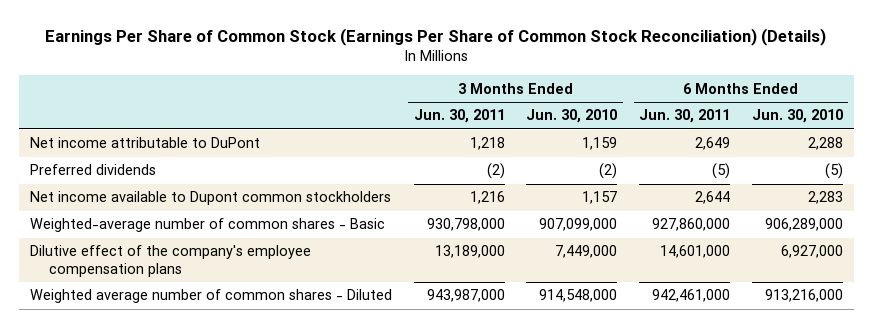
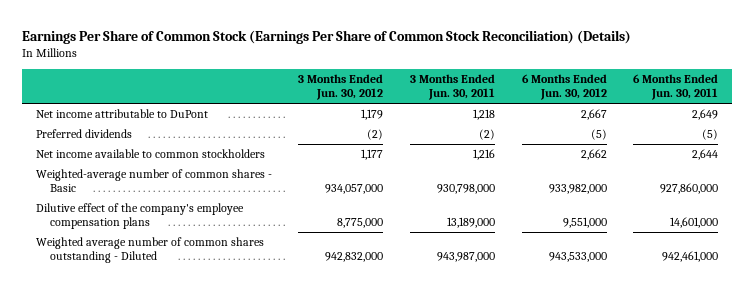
- | 3 Months Ended Jun. 30, 2011 | 3 Months Ended Jun. 30, 2010 | 6 Months Ended Jun. 30, 2011 | 6 Months Ended Jun. 30, 2010
+ | 3 Months Ended Jun. 30, 2012 | 3 Months Ended Jun. 30, 2011 | 6 Months Ended Jun. 30, 2012 | 6 Months Ended Jun. 30, 2011
- Net income available to Dupont common stockholders | 1,216 | 1,157 | 2,644 | 2,283
+ Net income available to common stockholders | 1,177 | 1,216 | 2,662 | 2,644
- Weighted average number of common shares - Diluted | 943,987,000 | 914,548,000 | 942,461,000 | 913,216,000
+ Weighted average number of common shares outstanding - Diluted | 942,832,000 | 943,987,000 | 943,533,000 | 942,461,000

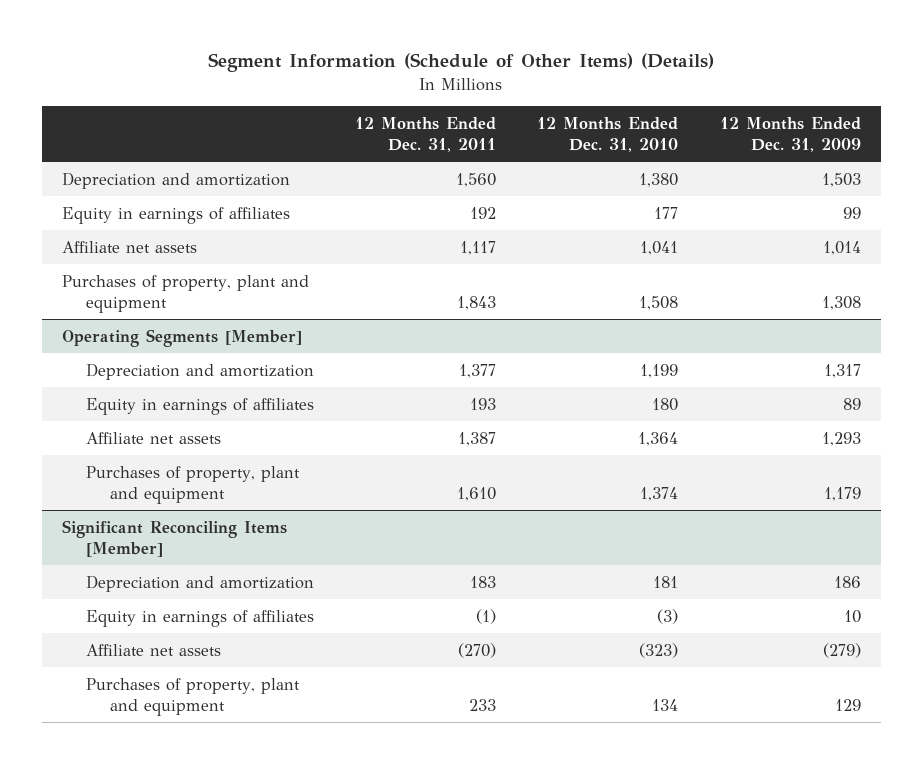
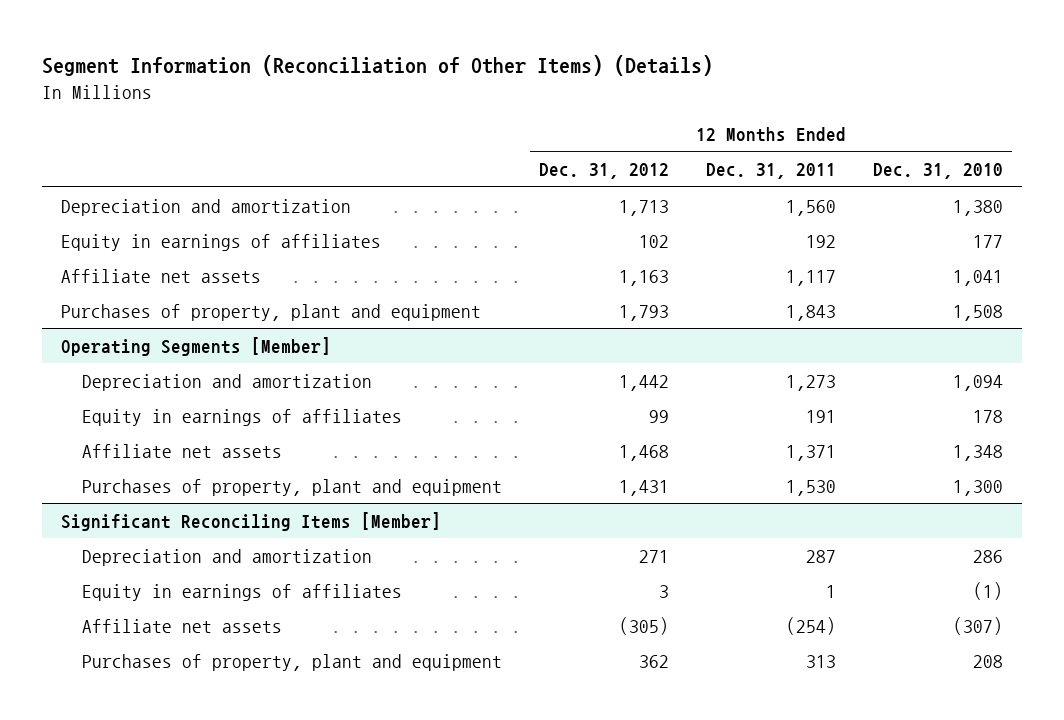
- Segment Information (Schedule of Other Items) (Details)
+ Segment Information (Reconciliation of Other Items) (Details)
- | 12 Months Ended Dec. 31, 2011 | 12 Months Ended Dec. 31, 2010 | 12 Months Ended Dec. 31, 2009
+ | 12 Months Ended Dec. 31, 2012 | 12 Months Ended Dec. 31, 2011 | 12 Months Ended Dec. 31, 2010
@ Operating Segments [Member]
- Depreciation and amortization | 1,377 | 1,199 | 1,317
- Equity in earnings of affiliates | 193 | 180 | 89
- Affiliate net assets | 1,387 | 1,364 | 1,293
- Purchases of property, plant and equipment | 1,610 | 1,374 | 1,179
+ Depreciation and amortization | 1,442 | 1,273 | 1,094
+ Equity in earnings of affiliates | 99 | 191 | 178
+ Affiliate net assets | 1,468 | 1,371 | 1,348
+ Purchases of property, plant and equipment | 1,431 | 1,530 | 1,300
@ Significant Reconciling Items [Member]
- Depreciation and amortization | 183 | 181 | 186
- Equity in earnings of affiliates | (1) | (3) | 10
- Affiliate net assets | (270) | (323) | (279)
- Purchases of property, plant and equipment | 233 | 134 | 129
+ Depreciation and amortization | 271 | 287 | 286
+ Equity in earnings of affiliates | 3 | 1 | (1)
+ Affiliate net assets | (305) | (254) | (307)
+ Purchases of property, plant and equipment | 362 | 313 | 208

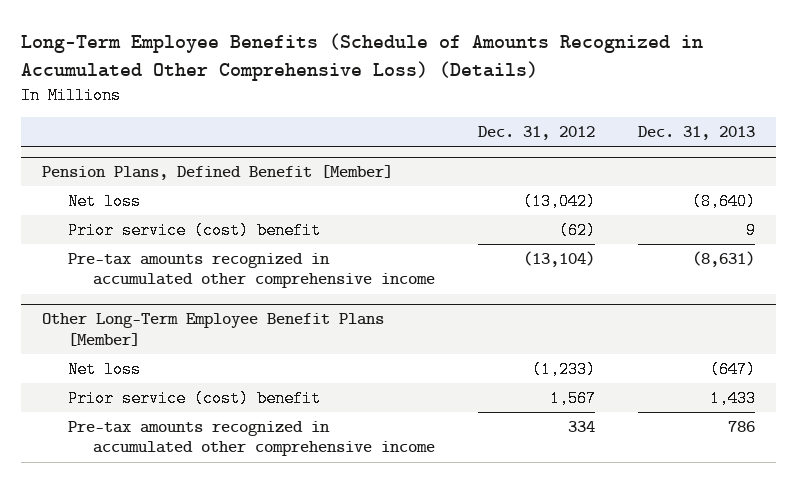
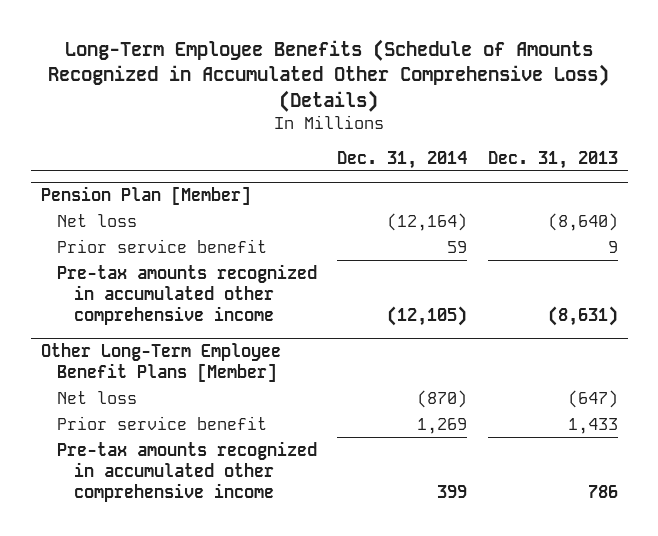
- | Dec. 31, 2012 | Dec. 31, 2013
+ | Dec. 31, 2014 | Dec. 31, 2013
- Pension Plans, Defined Benefit [Member]
+ Pension Plan [Member]
- Prior service (cost) benefit | (62) | 9
+ Prior service benefit | 59 | 9
@ Other Long-Term Employee Benefit Plans [Member]
- Prior service (cost) benefit | 1,567 | 1,433
+ Prior service benefit | 1,269 | 1,433

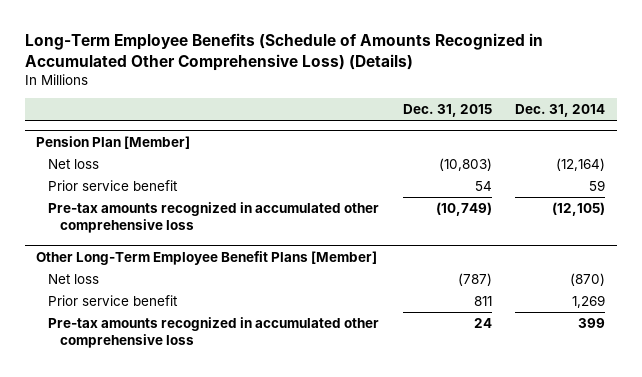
- | Dec. 31, 2014 | Dec. 31, 2013
+ | Dec. 31, 2015 | Dec. 31, 2014
@ Pension Plan [Member]
- Pre-tax amounts recognized in accumulated other comprehensive income | (12,105) | (8,631)
+ Pre-tax amounts recognized in accumulated other comprehensive loss | (10,749) | (12,105)
@ Other Long-Term Employee Benefit Plans [Member]
- Pre-tax amounts recognized in accumulated other comprehensive income | 399 | 786
+ Pre-tax amounts recognized in accumulated other comprehensive loss | 24 | 399

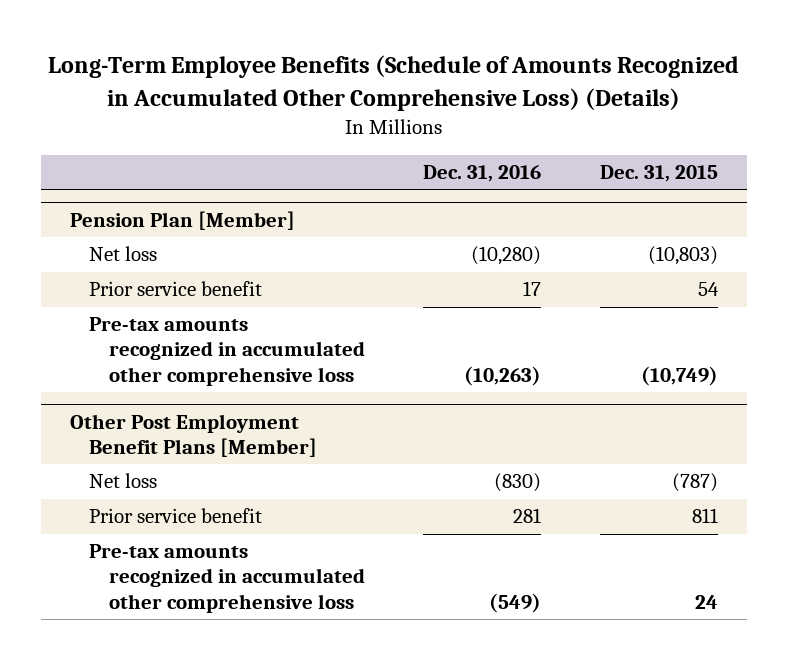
- | Dec. 31, 2015 | Dec. 31, 2014
+ | Dec. 31, 2016 | Dec. 31, 2015
- Other Long-Term Employee Benefit Plans [Member]
+ Other Post Employment Benefit Plans [Member]

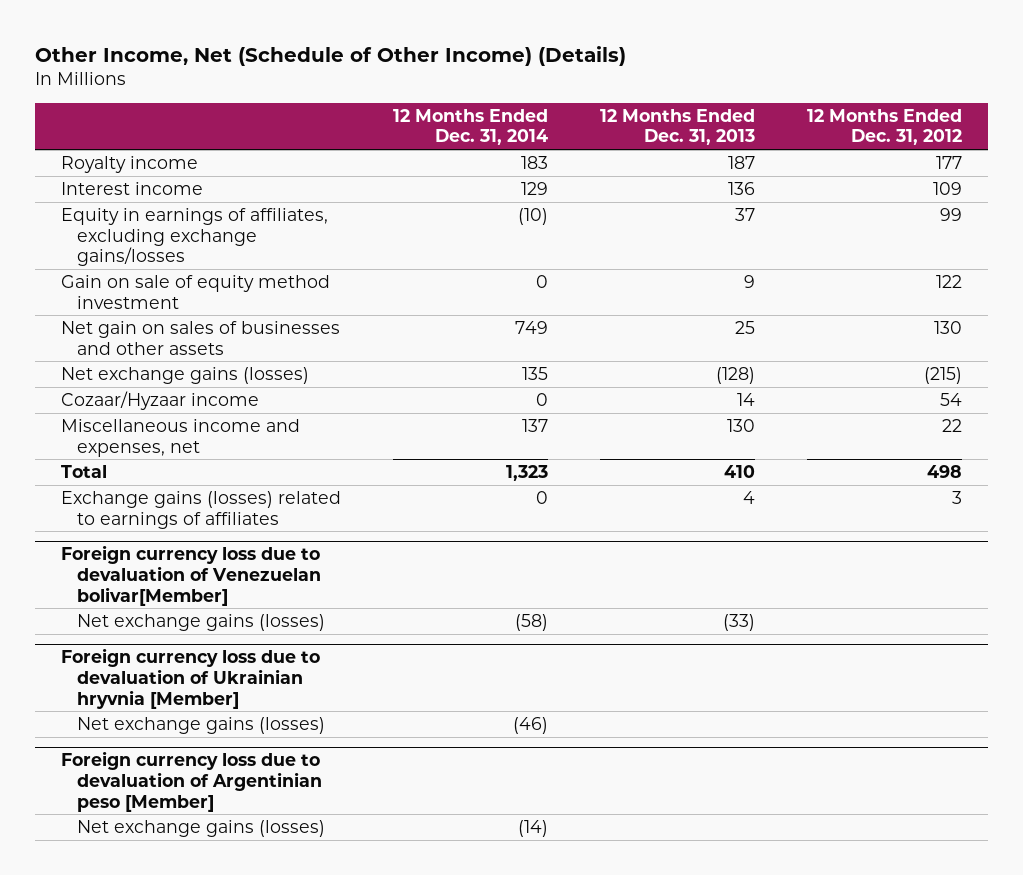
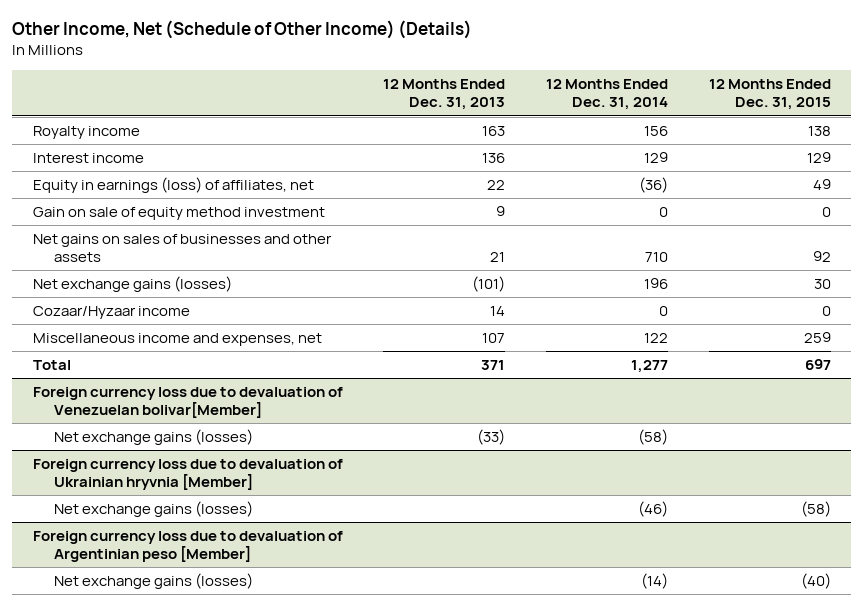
- | 12 Months Ended Dec. 31, 2014 | 12 Months Ended Dec. 31, 2013 | 12 Months Ended Dec. 31, 2012
+ | 12 Months Ended Dec. 31, 2013 | 12 Months Ended Dec. 31, 2014 | 12 Months Ended Dec. 31, 2015
- Royalty income | 183 | 187 | 177
+ Royalty income | 163 | 156 | 138
- Equity in earnings of affiliates, excluding exchange gains/losses | (10) | 37 | 99
+ Equity in earnings (loss) of affiliates, net | 22 | (36) | 49
- Net gain on sales of businesses and other assets | 749 | 25 | 130
- Net exchange gains (losses) | 135 | (128) | (215)
+ Net gains on sales of businesses and other assets | 21 | 710 | 92
+ Net exchange gains (losses) | (101) | 196 | 30
- Miscellaneous income and expenses, net | 137 | 130 | 22
- Total | 1,323 | 410 | 498
- Exchange gains (losses) related to earnings of affiliates | 0 | 4 | 3
+ Miscellaneous income and expenses, net | 107 | 122 | 259
+ Total | 371 | 1,277 | 697

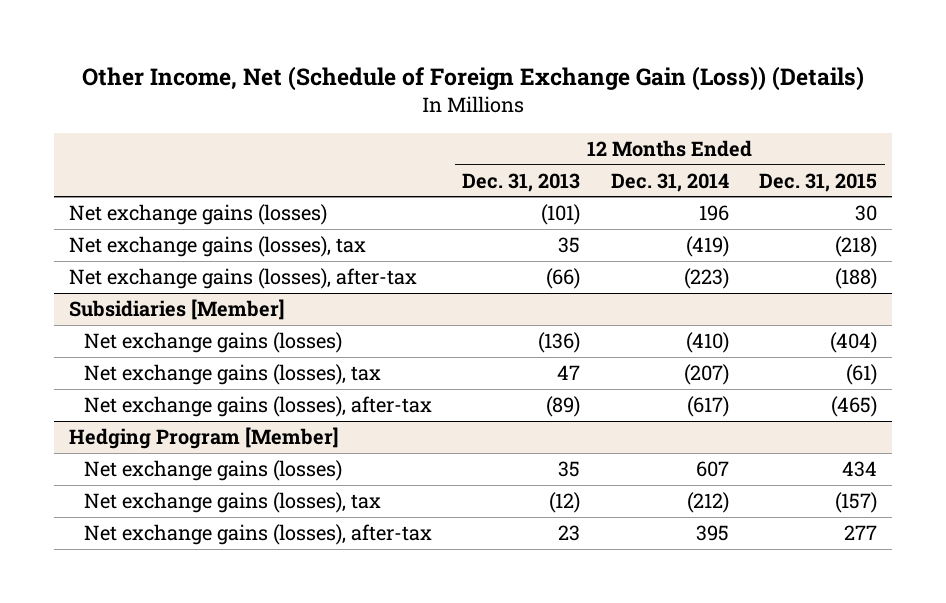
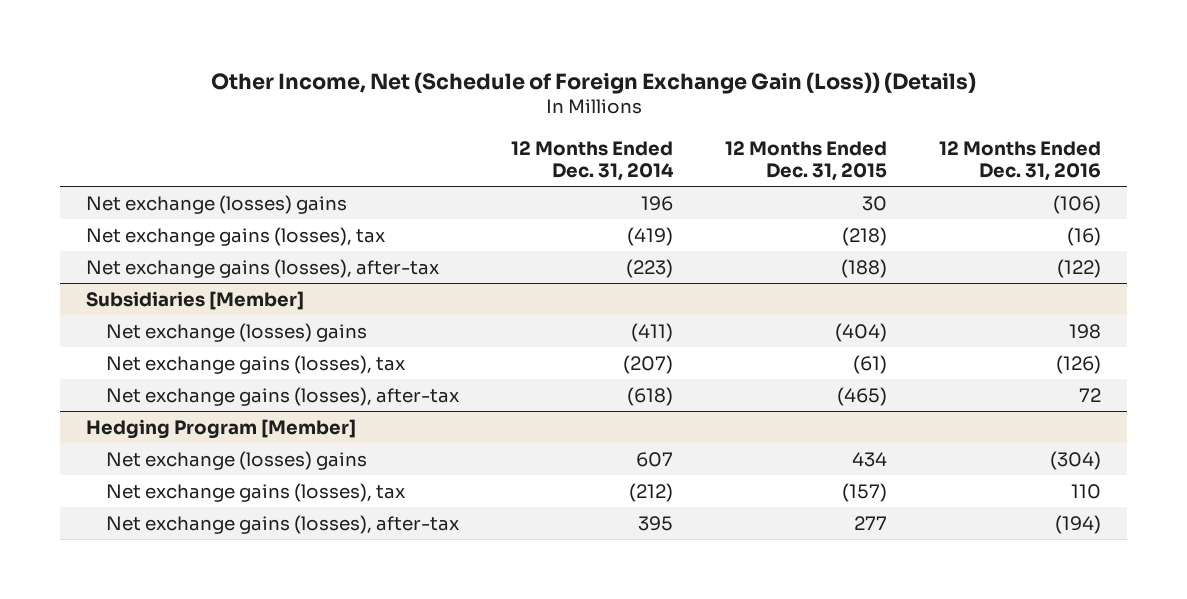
- | 12 Months Ended Dec. 31, 2013 | 12 Months Ended Dec. 31, 2014 | 12 Months Ended Dec. 31, 2015
+ | 12 Months Ended Dec. 31, 2014 | 12 Months Ended Dec. 31, 2015 | 12 Months Ended Dec. 31, 2016
- Net exchange gains (losses) | (101) | 196 | 30
+ Net exchange (losses) gains | 196 | 30 | (106)
@ Subsidiaries [Member]
- Net exchange gains (losses) | (136) | (410) | (404)
+ Net exchange (losses) gains | (411) | (404) | 198
- Net exchange gains (losses), after-tax | (89) | (617) | (465)
+ Net exchange gains (losses), after-tax | (618) | (465) | 72
@ Hedging Program [Member]
- Net exchange gains (losses) | 35 | 607 | 434
+ Net exchange (losses) gains | 607 | 434 | (304)

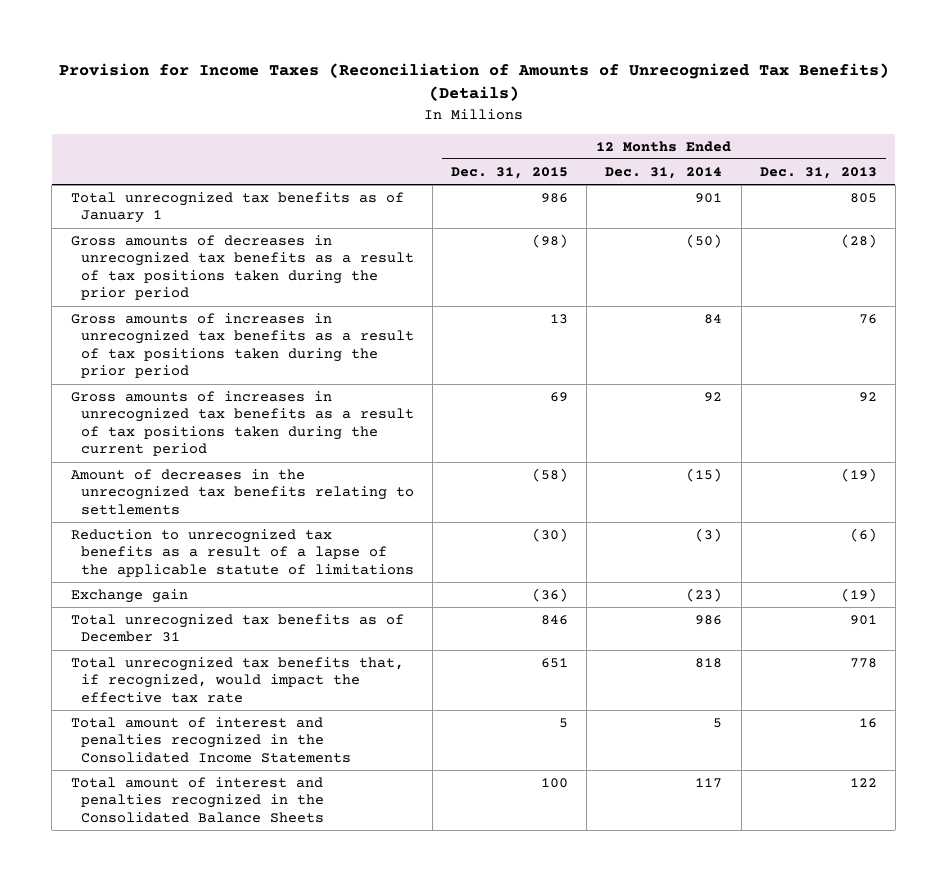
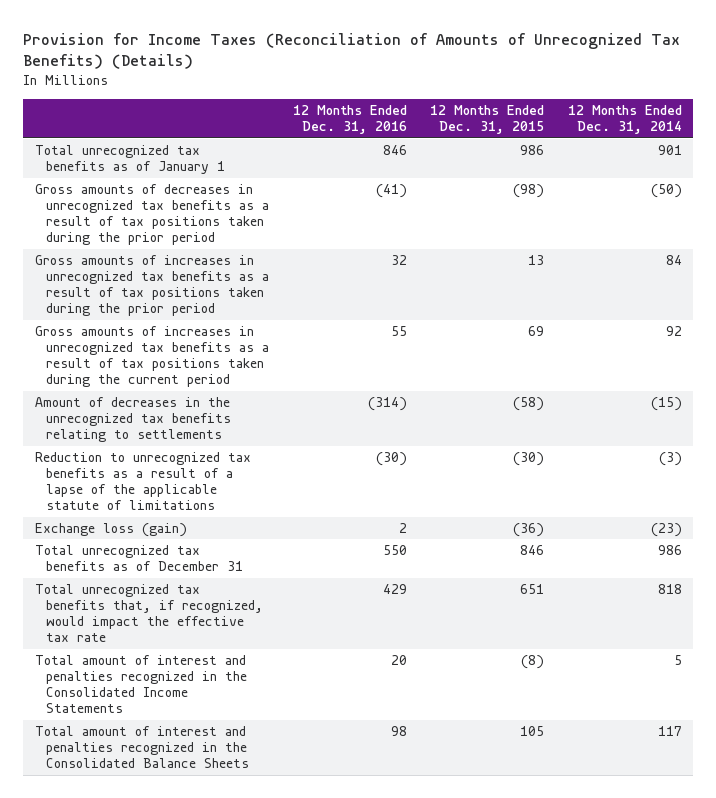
- | 12 Months Ended Dec. 31, 2015 | 12 Months Ended Dec. 31, 2014 | 12 Months Ended Dec. 31, 2013
+ | 12 Months Ended Dec. 31, 2016 | 12 Months Ended Dec. 31, 2015 | 12 Months Ended Dec. 31, 2014
- Exchange gain | (36) | (23) | (19)
+ Exchange loss (gain) | 2 | (36) | (23)
- Total amount of interest and penalties recognized in the Consolidated Income Statements | 5 | 5 | 16
- Total amount of interest and penalties recognized in the Consolidated Balance Sheets | 100 | 117 | 122
+ Total amount of interest and penalties recognized in the Consolidated Income Statements | 20 | (8) | 5
+ Total amount of interest and penalties recognized in the Consolidated Balance Sheets | 98 | 105 | 117

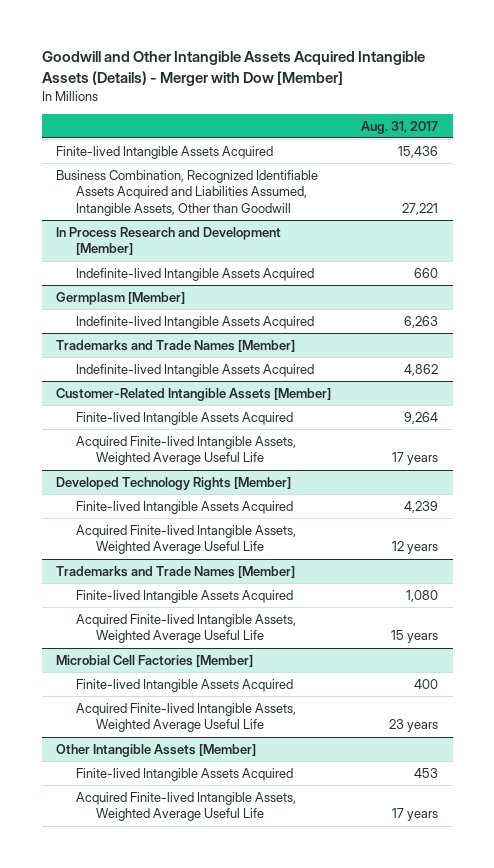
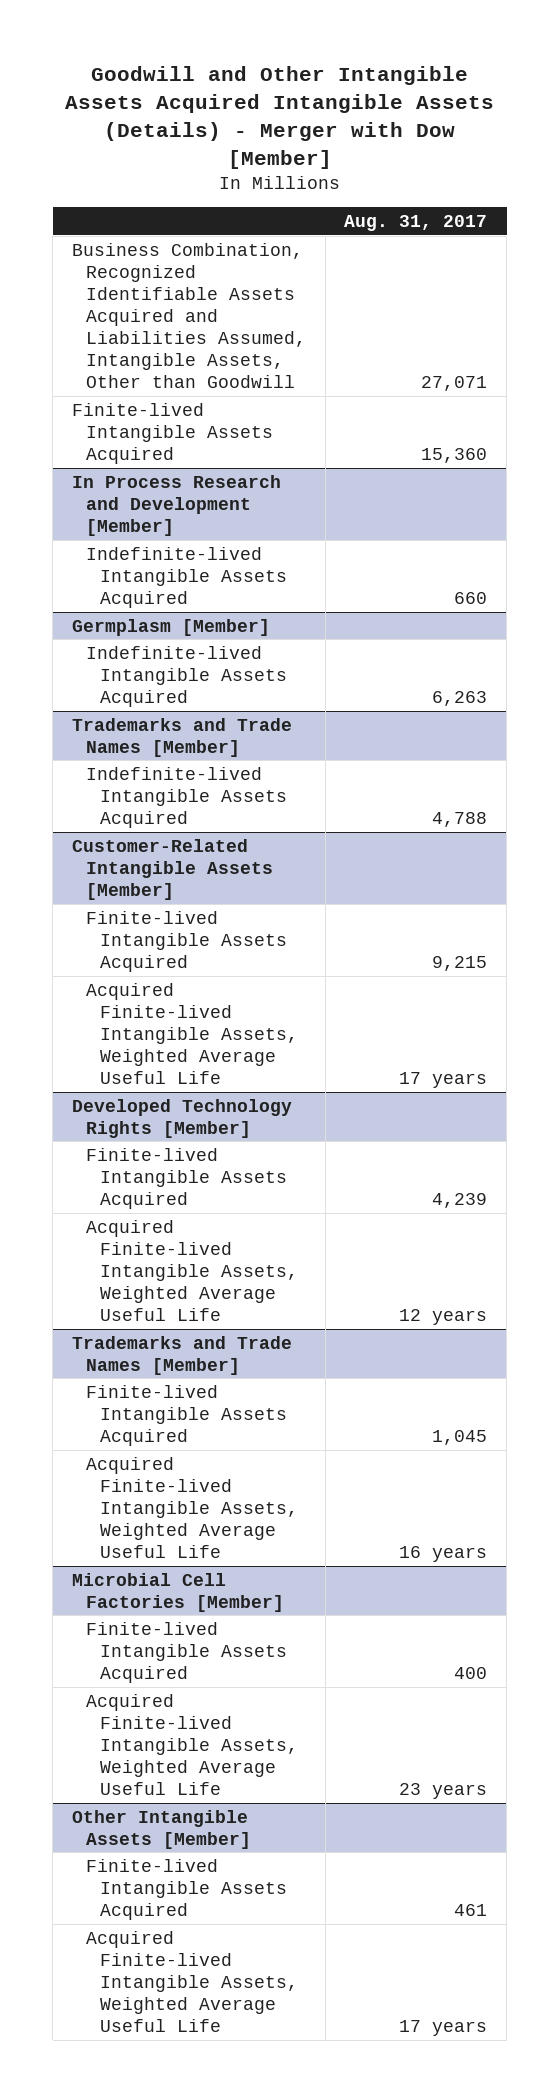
- Finite-lived Intangible Assets Acquired | 15,436
- Business Combination, Recognized Identifiable Assets Acquired and Liabilities Assumed, Intangible Assets, Other than Goodwill | 27,221
+ Business Combination, Recognized Identifiable Assets Acquired and Liabilities Assumed, Intangible Assets, Other than Goodwill | 27,071
+ Finite-lived Intangible Assets Acquired | 15,360
@ Trademarks and Trade Names [Member]
- Indefinite-lived Intangible Assets Acquired | 4,862
+ Indefinite-lived Intangible Assets Acquired | 4,788
@ Customer-Related Intangible Assets [Member]
- Finite-lived Intangible Assets Acquired | 9,264
+ Finite-lived Intangible Assets Acquired | 9,215
@ Trademarks and Trade Names [Member]
- Finite-lived Intangible Assets Acquired | 1,080
- Acquired Finite-lived Intangible Assets, Weighted Average Useful Life | 15 years
+ Finite-lived Intangible Assets Acquired | 1,045
+ Acquired Finite-lived Intangible Assets, Weighted Average Useful Life | 16 years
@ Other Intangible Assets [Member]
- Finite-lived Intangible Assets Acquired | 453
+ Finite-lived Intangible Assets Acquired | 461

